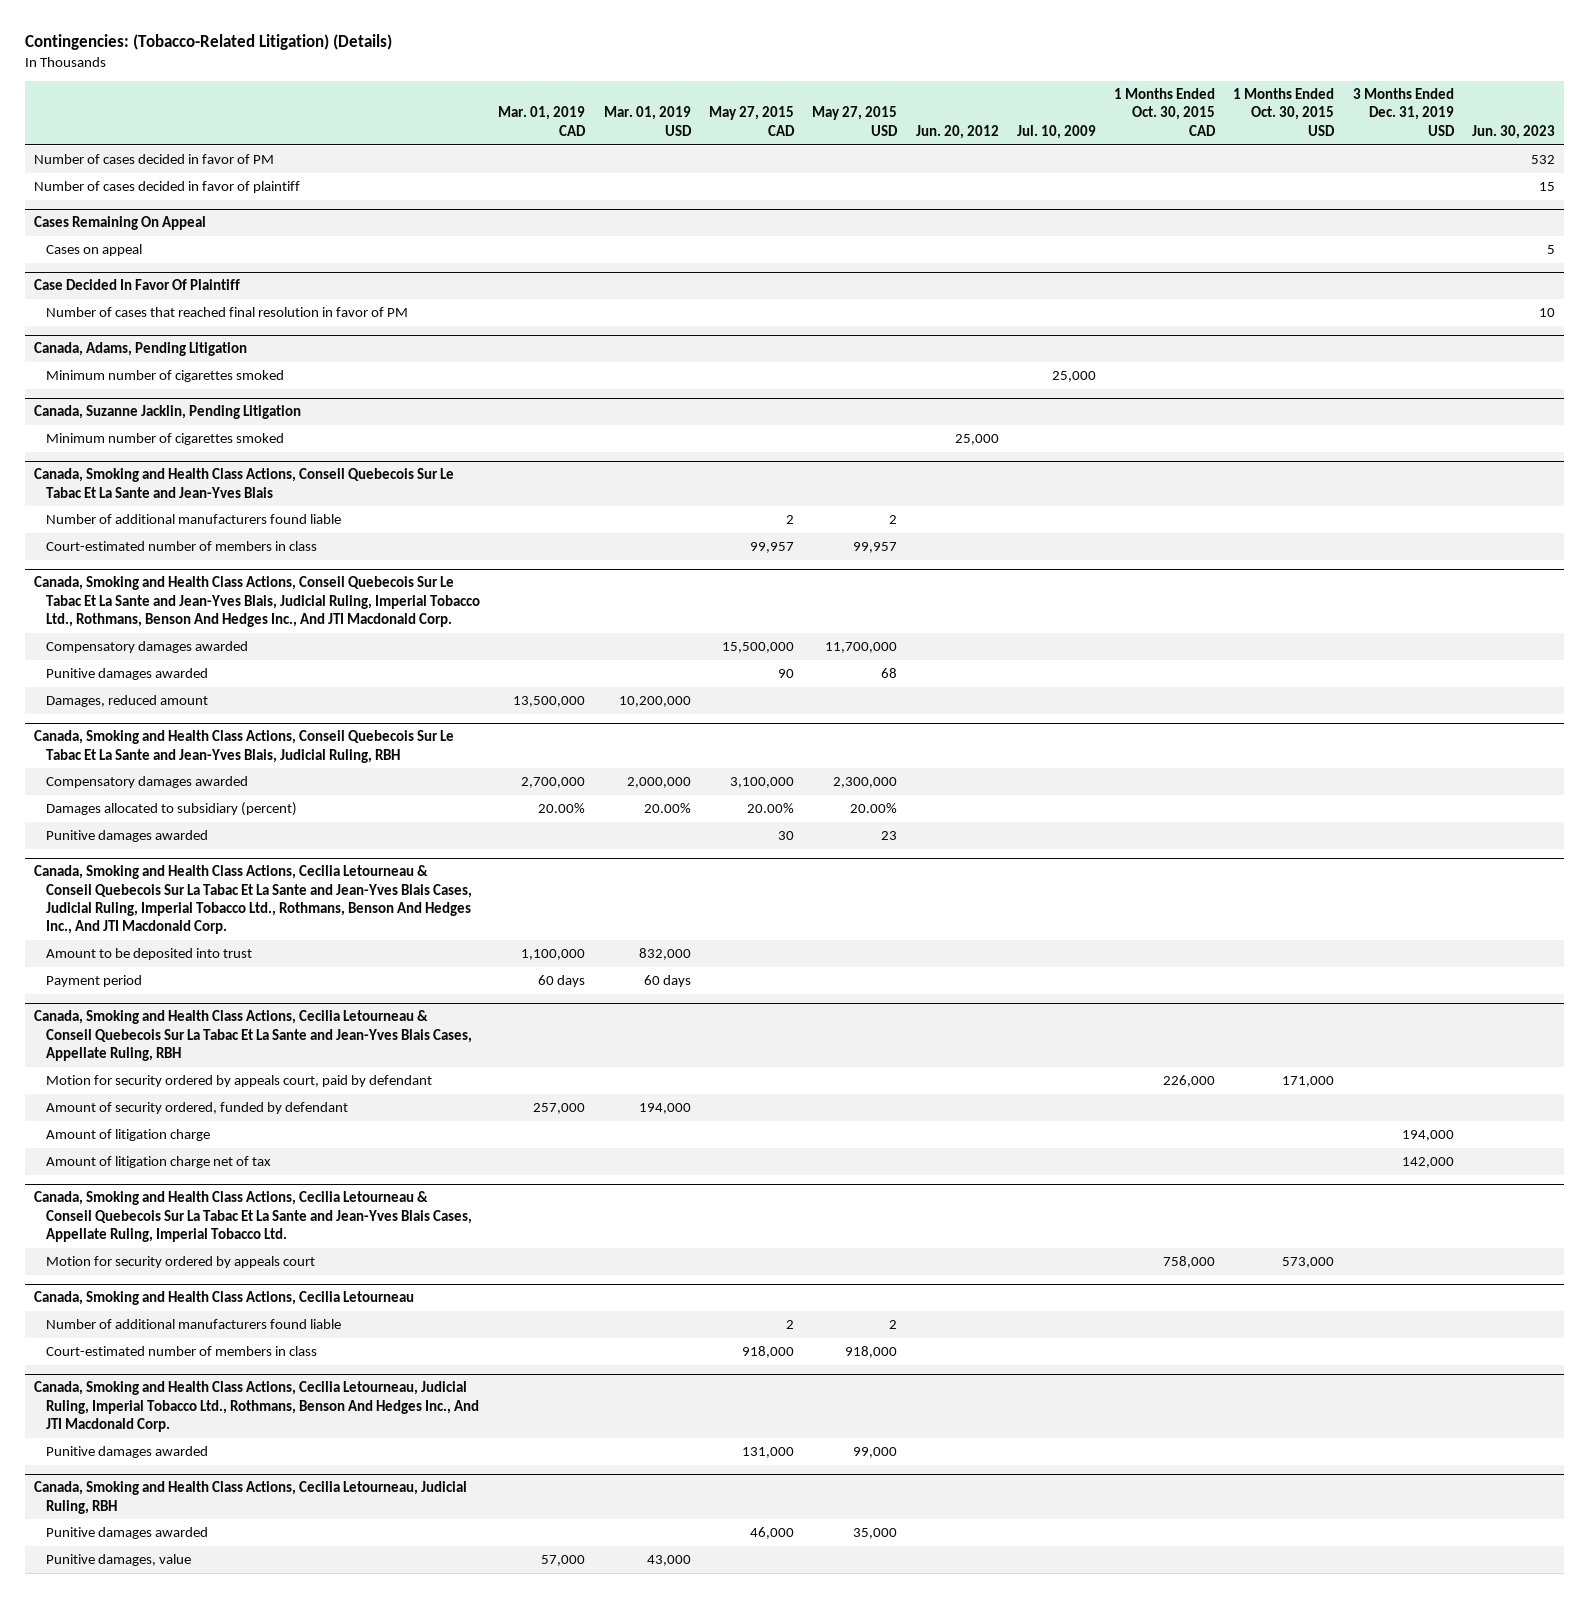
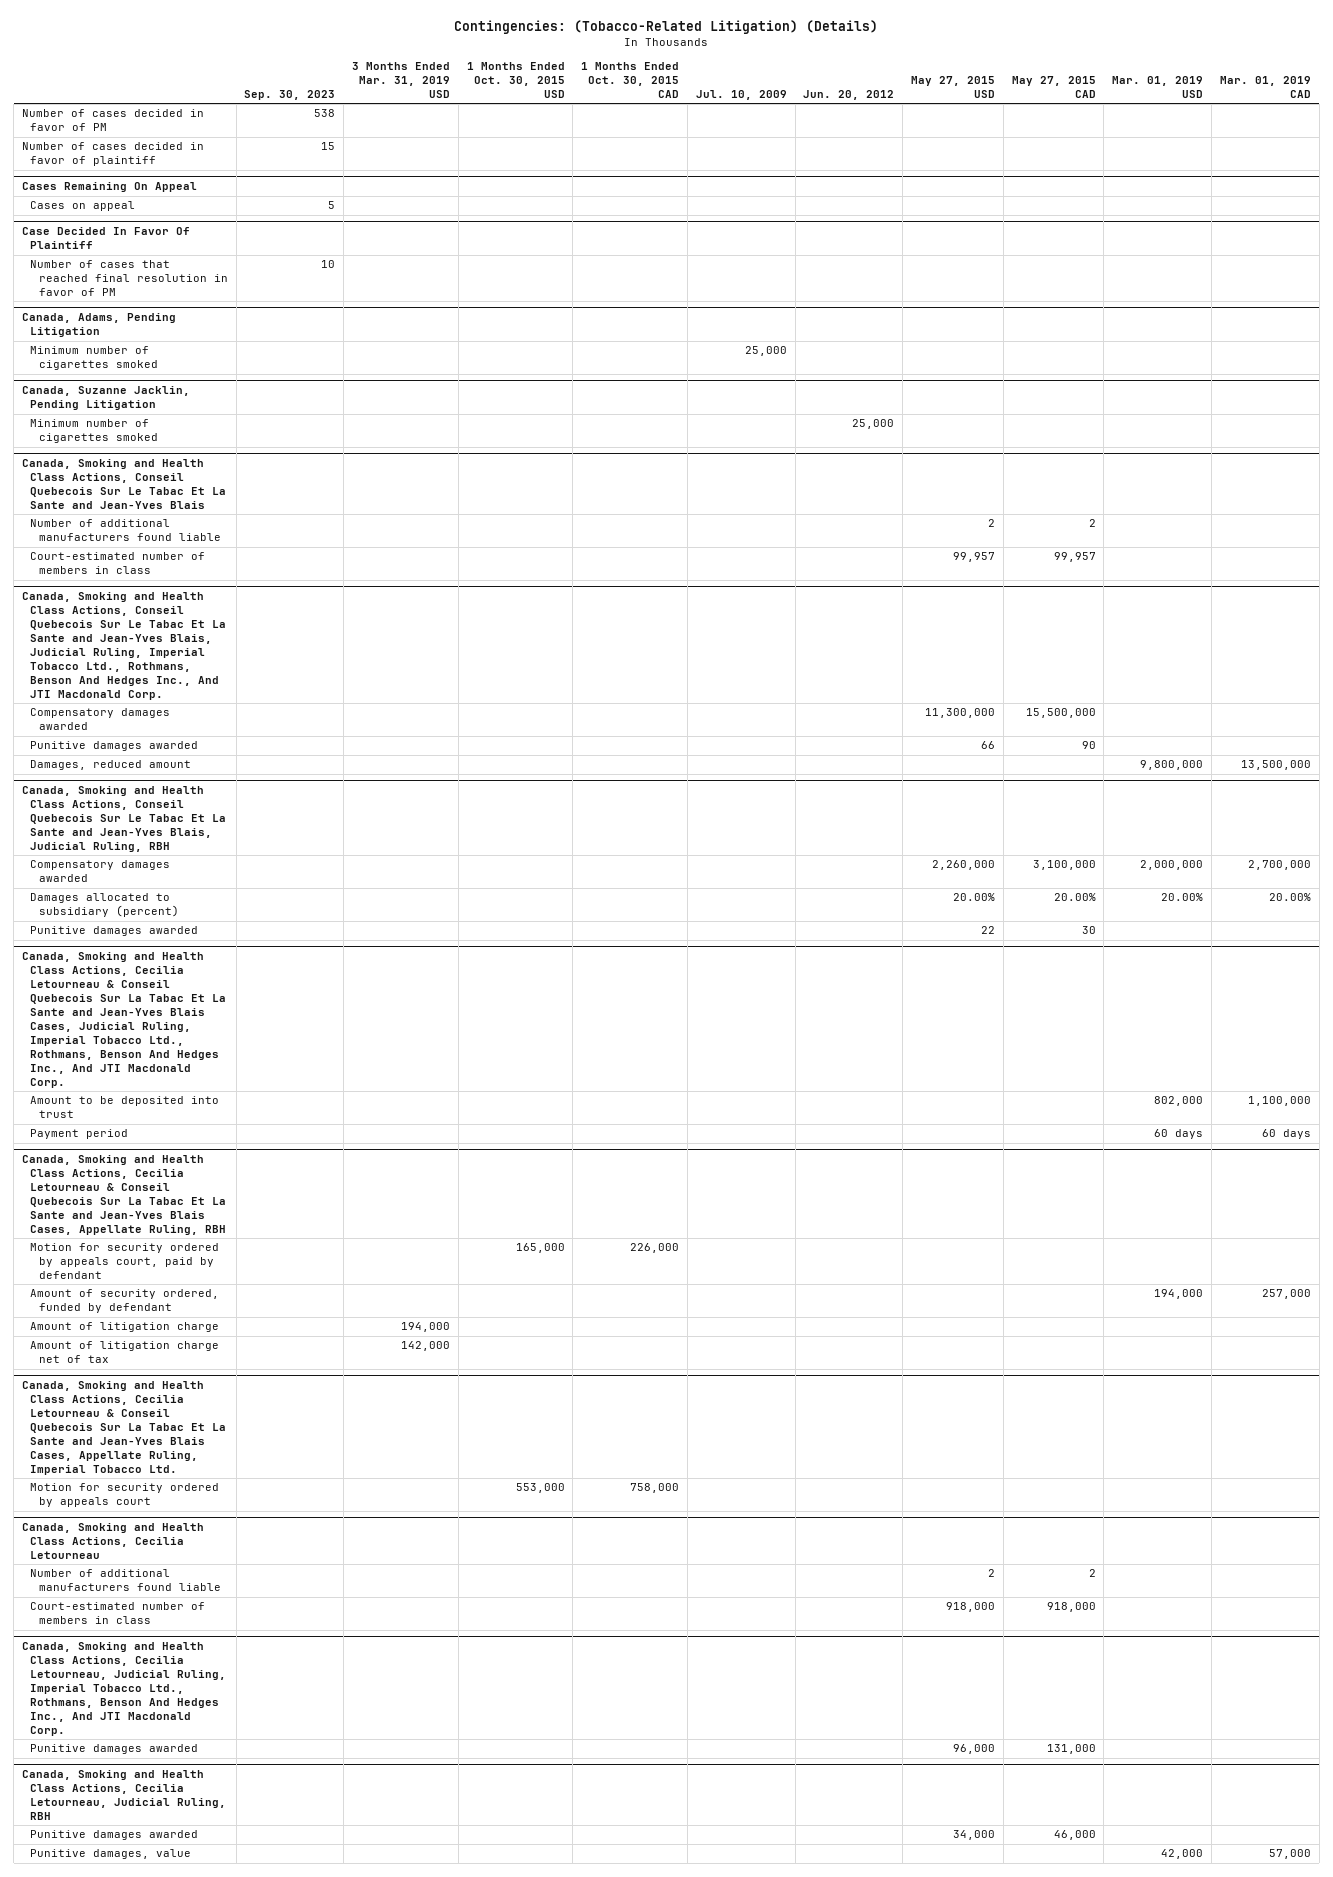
- | Mar. 01, 2019 CAD | Mar. 01, 2019 USD | May 27, 2015 CAD | May 27, 2015 USD | Jun. 20, 2012 | Jul. 10, 2009 | 1 Months Ended Oct. 30, 2015 CAD | 1 Months Ended Oct. 30, 2015 USD | 3 Months Ended Dec. 31, 2019 USD | Jun. 30, 2023
+ | Sep. 30, 2023 | 3 Months Ended Mar. 31, 2019 USD | 1 Months Ended Oct. 30, 2015 USD | 1 Months Ended Oct. 30, 2015 CAD | Jul. 10, 2009 | Jun. 20, 2012 | May 27, 2015 USD | May 27, 2015 CAD | Mar. 01, 2019 USD | Mar. 01, 2019 CAD
@ Canada, Smoking and Health Class Actions, Conseil Quebecois Sur Le Tabac Et La Sante and Jean-Yves Blais, Judicial Ruling, Imperial Tobacco Ltd., Rothmans, Benson And Hedges Inc., And JTI Macdonald Corp.
- Compensatory damages awarded | | | 15,500,000 | 11,700,000 | | | | | |
- Punitive damages awarded | | | 90 | 68 | | | | | |
- Damages, reduced amount | 13,500,000 | 10,200,000 | | | | | | | |
+ Compensatory damages awarded | | | | | | | 11,300,000 | 15,500,000 | |
+ Punitive damages awarded | | | | | | | 66 | 90 | |
+ Damages, reduced amount | | | | | | | | | 9,800,000 | 13,500,000
@ Canada, Smoking and Health Class Actions, Conseil Quebecois Sur Le Tabac Et La Sante and Jean-Yves Blais, Judicial Ruling, RBH
- Compensatory damages awarded | 2,700,000 | 2,000,000 | 3,100,000 | 2,300,000 | | | | | |
+ Compensatory damages awarded | | | | | | | 2,260,000 | 3,100,000 | 2,000,000 | 2,700,000
- Punitive damages awarded | | | 30 | 23 | | | | | |
+ Punitive damages awarded | | | | | | | 22 | 30 | |
@ Canada, Smoking and Health Class Actions, Cecilia Letourneau & Conseil Quebecois Sur La Tabac Et La Sante and Jean-Yves Blais Cases, Judicial Ruling, Imperial Tobacco Ltd., Rothmans, Benson And Hedges Inc., And JTI Macdonald Corp.
- Amount to be deposited into trust | 1,100,000 | 832,000 | | | | | | | |
+ Amount to be deposited into trust | | | | | | | | | 802,000 | 1,100,000
@ Canada, Smoking and Health Class Actions, Cecilia Letourneau & Conseil Quebecois Sur La Tabac Et La Sante and Jean-Yves Blais Cases, Appellate Ruling, RBH
- Motion for security ordered by appeals court, paid by defendant | | | | | | | 226,000 | 171,000 | |
+ Motion for security ordered by appeals court, paid by defendant | | | 165,000 | 226,000 | | | | | |
@ Canada, Smoking and Health Class Actions, Cecilia Letourneau & Conseil Quebecois Sur La Tabac Et La Sante and Jean-Yves Blais Cases, Appellate Ruling, Imperial Tobacco Ltd.
- Motion for security ordered by appeals court | | | | | | | 758,000 | 573,000 | |
+ Motion for security ordered by appeals court | | | 553,000 | 758,000 | | | | | |
@ Canada, Smoking and Health Class Actions, Cecilia Letourneau, Judicial Ruling, Imperial Tobacco Ltd., Rothmans, Benson And Hedges Inc., And JTI Macdonald Corp.
- Punitive damages awarded | | | 131,000 | 99,000 | | | | | |
+ Punitive damages awarded | | | | | | | 96,000 | 131,000 | |
@ Canada, Smoking and Health Class Actions, Cecilia Letourneau, Judicial Ruling, RBH
- Punitive damages awarded | | | 46,000 | 35,000 | | | | | |
- Punitive damages, value | 57,000 | 43,000 | | | | | | | |
+ Punitive damages awarded | | | | | | | 34,000 | 46,000 | |
+ Punitive damages, value | | | | | | | | | 42,000 | 57,000

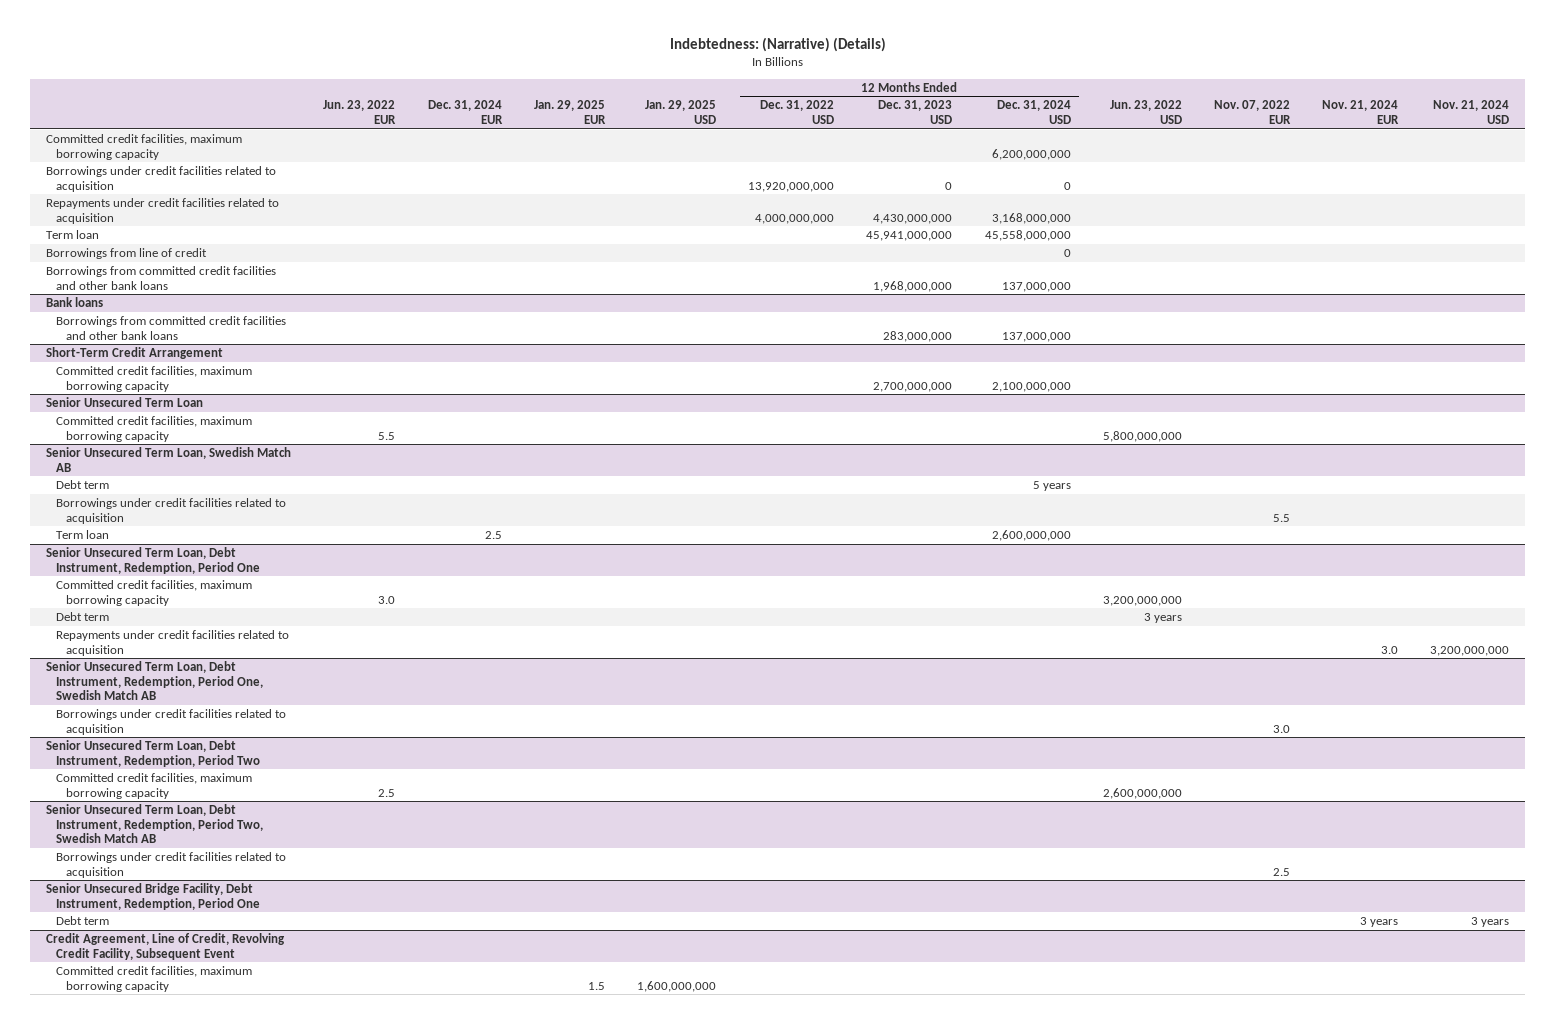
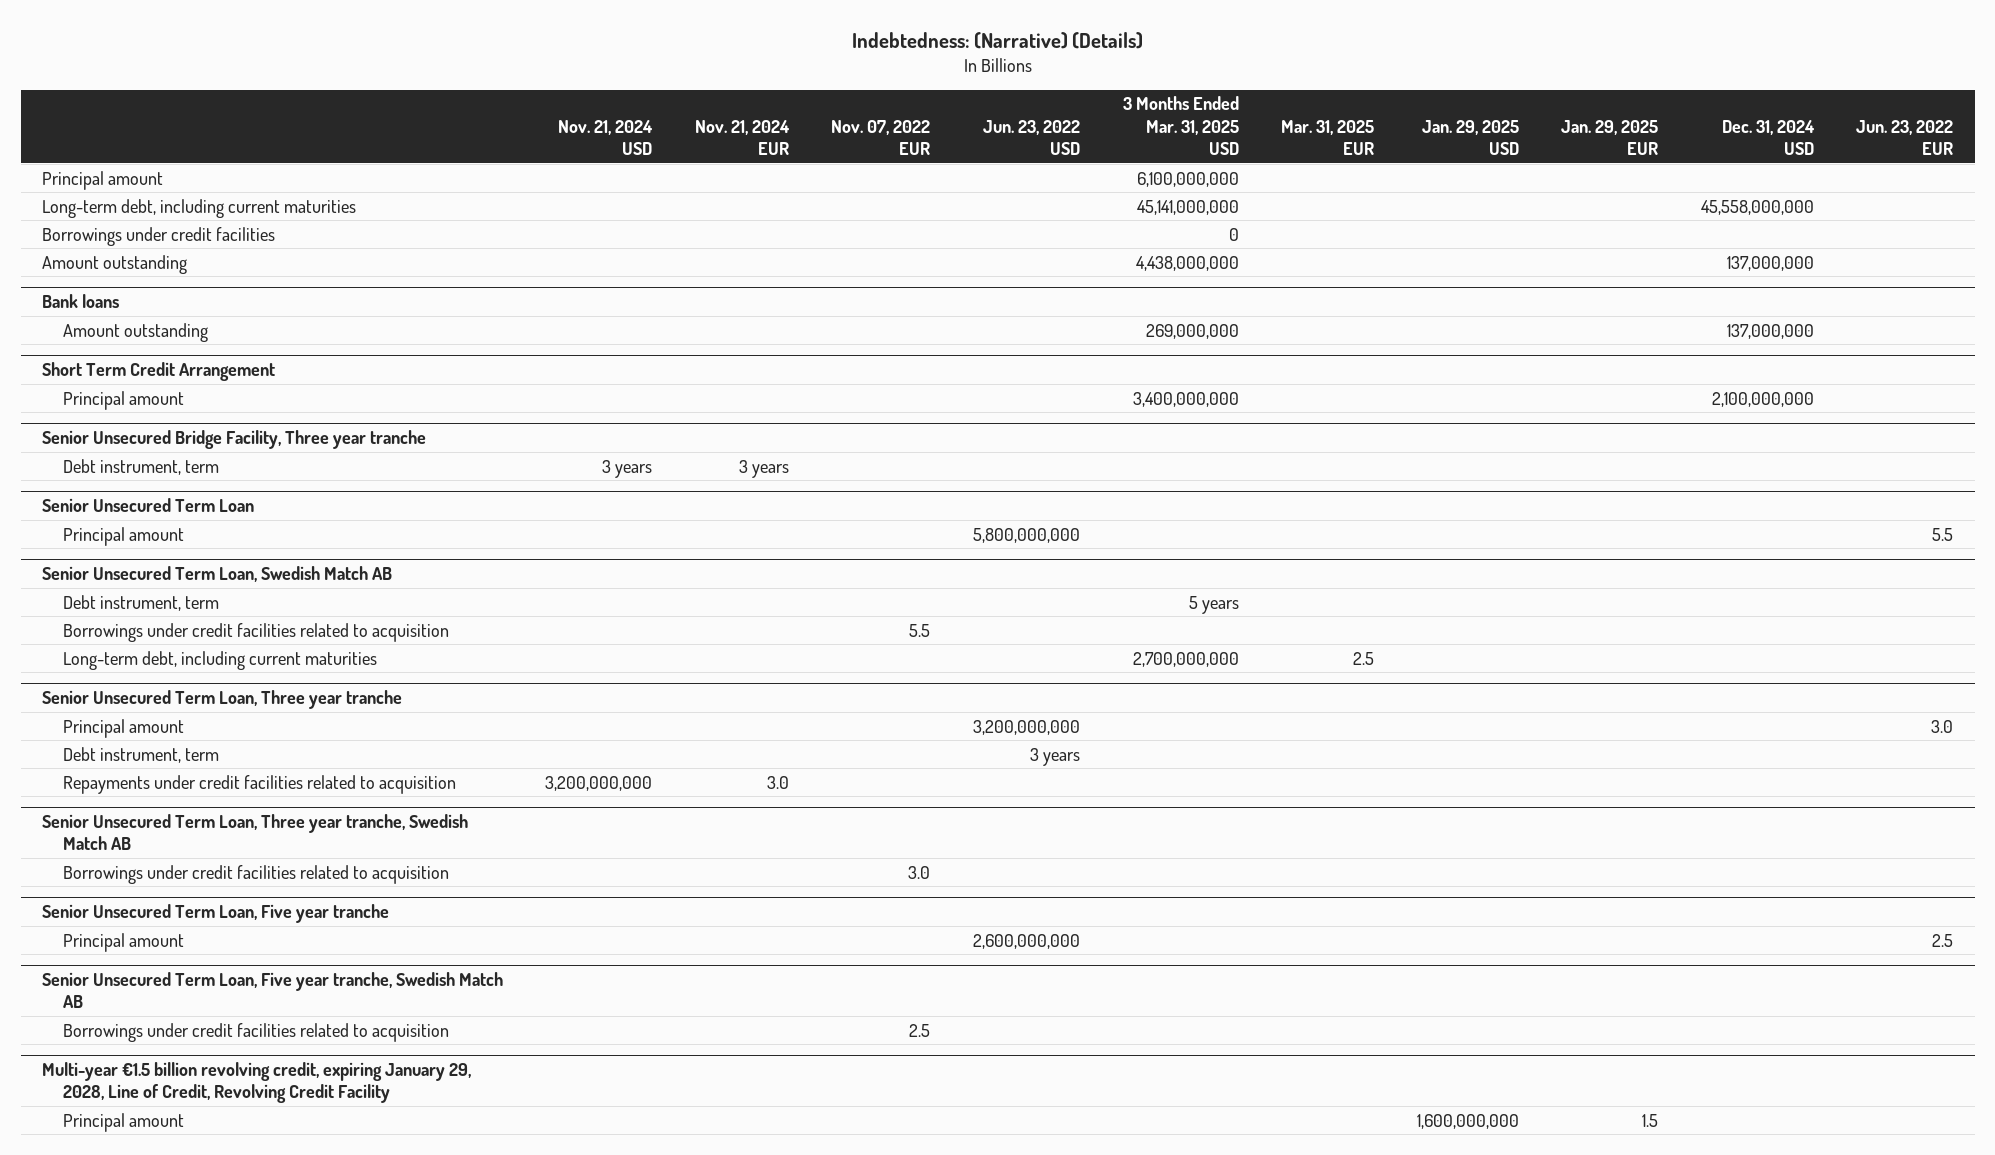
- | Jun. 23, 2022 EUR | Dec. 31, 2024 EUR | Jan. 29, 2025 EUR | Jan. 29, 2025 USD | 12 Months Ended Dec. 31, 2022 USD | 12 Months Ended Dec. 31, 2023 USD | 12 Months Ended Dec. 31, 2024 USD | Jun. 23, 2022 USD | Nov. 07, 2022 EUR | Nov. 21, 2024 EUR | Nov. 21, 2024 USD
+ | Nov. 21, 2024 USD | Nov. 21, 2024 EUR | Nov. 07, 2022 EUR | Jun. 23, 2022 USD | 3 Months Ended Mar. 31, 2025 USD | Mar. 31, 2025 EUR | Jan. 29, 2025 USD | Jan. 29, 2025 EUR | Dec. 31, 2024 USD | Jun. 23, 2022 EUR
- Committed credit facilities, maximum borrowing capacity | | | | | | | 6,200,000,000 | | | |
- Borrowings under credit facilities related to acquisition | | | | | 13,920,000,000 | 0 | 0 | | | |
- Repayments under credit facilities related to acquisition | | | | | 4,000,000,000 | 4,430,000,000 | 3,168,000,000 | | | |
- Term loan | | | | | | 45,941,000,000 | 45,558,000,000 | | | |
- Borrowings from line of credit | | | | | | | 0 | | | |
- Borrowings from committed credit facilities and other bank loans | | | | | | 1,968,000,000 | 137,000,000 | | | |
+ Principal amount | | | | | 6,100,000,000 | | | | |
+ Long-term debt, including current maturities | | | | | 45,141,000,000 | | | | 45,558,000,000 |
+ Borrowings under credit facilities | | | | | 0 | | | | |
+ Amount outstanding | | | | | 4,438,000,000 | | | | 137,000,000 |
@ Bank loans
- Borrowings from committed credit facilities and other bank loans | | | | | | 283,000,000 | 137,000,000 | | | |
- Short-Term Credit Arrangement
- Committed credit facilities, maximum borrowing capacity | | | | | | 2,700,000,000 | 2,100,000,000 | | | |
@ Bank loans
+ Amount outstanding | | | | | 269,000,000 | | | | 137,000,000 |
+ Short Term Credit Arrangement
+ Principal amount | | | | | 3,400,000,000 | | | | 2,100,000,000 |
+ Senior Unsecured Bridge Facility, Three year tranche
+ Debt instrument, term | 3 years | 3 years | | | | | | | |
@ Senior Unsecured Term Loan
- Committed credit facilities, maximum borrowing capacity | 5.5 | | | | | | | 5,800,000,000 | | |
+ Principal amount | | | | 5,800,000,000 | | | | | | 5.5
@ Senior Unsecured Term Loan, Swedish Match AB
- Debt term | | | | | | | 5 years | | | |
+ Debt instrument, term | | | | | 5 years | | | | |
- Term loan | | 2.5 | | | | | 2,600,000,000 | | | |
- Senior Unsecured Term Loan, Debt Instrument, Redemption, Period One
- Committed credit facilities, maximum borrowing capacity | 3.0 | | | | | | | 3,200,000,000 | | |
- Debt term | | | | | | | | 3 years | | |
@ Senior Unsecured Term Loan, Swedish Match AB
+ Long-term debt, including current maturities | | | | | 2,700,000,000 | 2.5 | | | |
+ Senior Unsecured Term Loan, Three year tranche
+ Principal amount | | | | 3,200,000,000 | | | | | | 3.0
+ Debt instrument, term | | | | 3 years | | | | | |
- Senior Unsecured Term Loan, Debt Instrument, Redemption, Period One, Swedish Match AB
+ Senior Unsecured Term Loan, Three year tranche, Swedish Match AB
- Senior Unsecured Term Loan, Debt Instrument, Redemption, Period Two
- Committed credit facilities, maximum borrowing capacity | 2.5 | | | | | | | 2,600,000,000 | | |
- Senior Unsecured Term Loan, Debt Instrument, Redemption, Period Two, Swedish Match AB
+ Senior Unsecured Term Loan, Five year tranche
+ Principal amount | | | | 2,600,000,000 | | | | | | 2.5
+ Senior Unsecured Term Loan, Five year tranche, Swedish Match AB
- Senior Unsecured Bridge Facility, Debt Instrument, Redemption, Period One
- Debt term | | | | | | | | | | 3 years | 3 years
- Credit Agreement, Line of Credit, Revolving Credit Facility, Subsequent Event
- Committed credit facilities, maximum borrowing capacity | | | 1.5 | 1,600,000,000 | | | | | | |
+ Multi-year €1.5 billion revolving credit, expiring January 29, 2028, Line of Credit, Revolving Credit Facility
+ Principal amount | | | | | | | 1,600,000,000 | 1.5 | |

